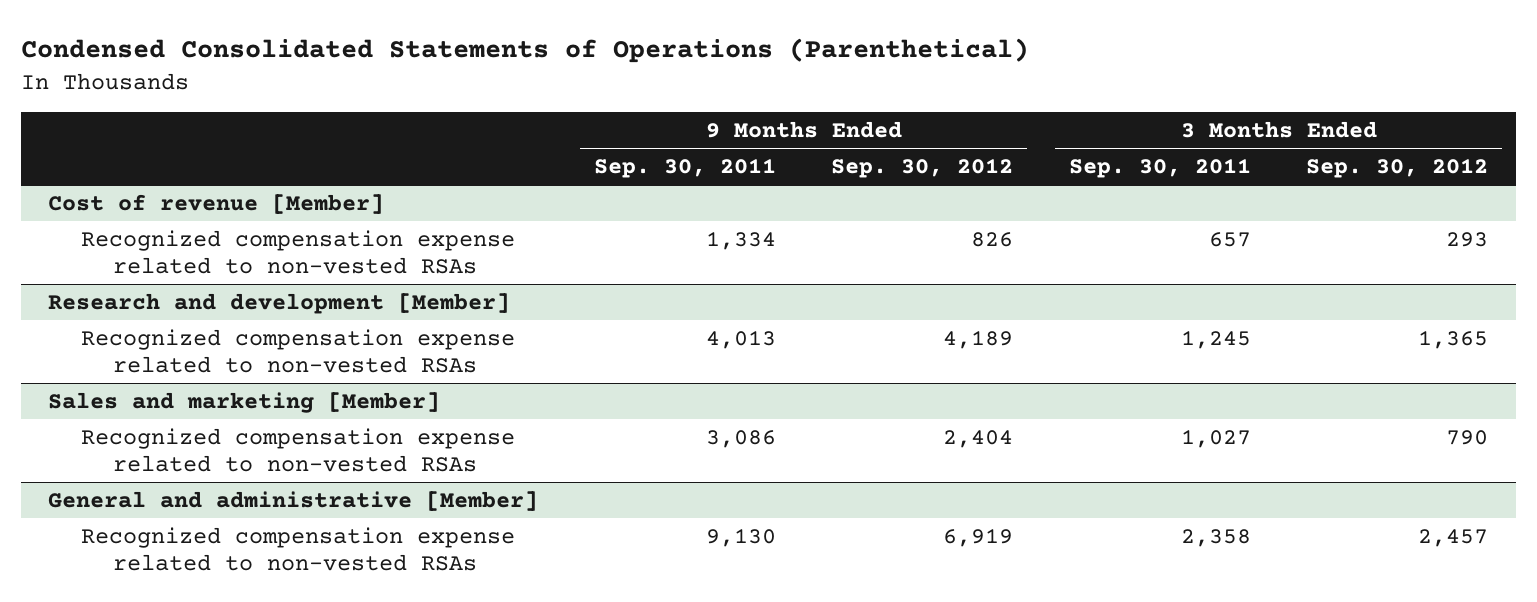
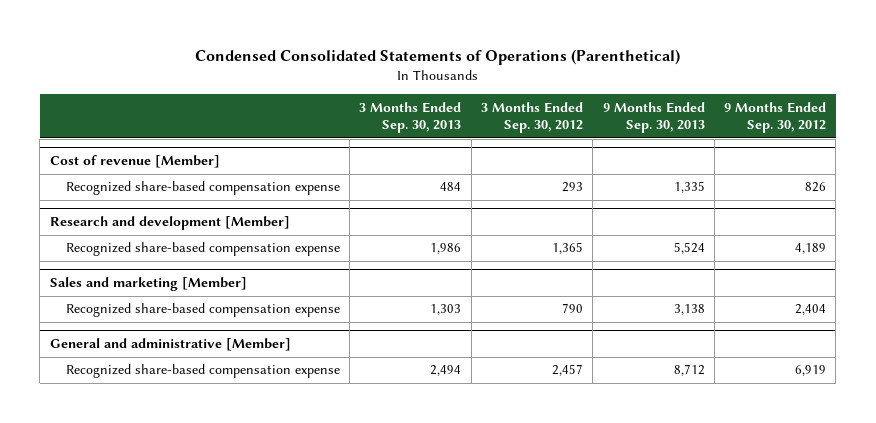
- | 9 Months Ended Sep. 30, 2011 | 9 Months Ended Sep. 30, 2012 | 3 Months Ended Sep. 30, 2011 | 3 Months Ended Sep. 30, 2012
+ | 3 Months Ended Sep. 30, 2013 | 3 Months Ended Sep. 30, 2012 | 9 Months Ended Sep. 30, 2013 | 9 Months Ended Sep. 30, 2012
@ Cost of revenue [Member]
- Recognized compensation expense related to non-vested RSAs | 1,334 | 826 | 657 | 293
+ Recognized share-based compensation expense | 484 | 293 | 1,335 | 826
@ Research and development [Member]
- Recognized compensation expense related to non-vested RSAs | 4,013 | 4,189 | 1,245 | 1,365
+ Recognized share-based compensation expense | 1,986 | 1,365 | 5,524 | 4,189
@ Sales and marketing [Member]
- Recognized compensation expense related to non-vested RSAs | 3,086 | 2,404 | 1,027 | 790
+ Recognized share-based compensation expense | 1,303 | 790 | 3,138 | 2,404
@ General and administrative [Member]
- Recognized compensation expense related to non-vested RSAs | 9,130 | 6,919 | 2,358 | 2,457
+ Recognized share-based compensation expense | 2,494 | 2,457 | 8,712 | 6,919

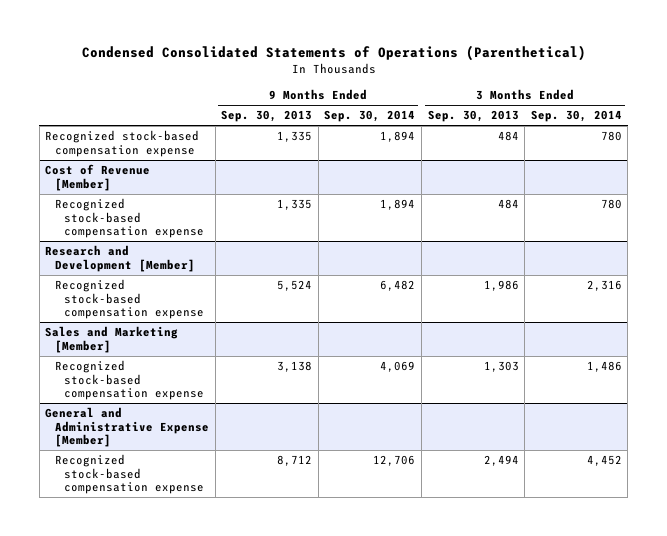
- | 3 Months Ended Sep. 30, 2013 | 3 Months Ended Sep. 30, 2012 | 9 Months Ended Sep. 30, 2013 | 9 Months Ended Sep. 30, 2012
+ | 9 Months Ended Sep. 30, 2013 | 9 Months Ended Sep. 30, 2014 | 3 Months Ended Sep. 30, 2013 | 3 Months Ended Sep. 30, 2014
- Cost of revenue [Member]
- Recognized share-based compensation expense | 484 | 293 | 1,335 | 826
- Research and development [Member]
- Recognized share-based compensation expense | 1,986 | 1,365 | 5,524 | 4,189
- Sales and marketing [Member]
- Recognized share-based compensation expense | 1,303 | 790 | 3,138 | 2,404
- General and administrative [Member]
- Recognized share-based compensation expense | 2,494 | 2,457 | 8,712 | 6,919
+ Recognized stock-based compensation expense | 1,335 | 1,894 | 484 | 780
+ Cost of Revenue [Member]
+ Recognized stock-based compensation expense | 1,335 | 1,894 | 484 | 780
+ Research and Development [Member]
+ Recognized stock-based compensation expense | 5,524 | 6,482 | 1,986 | 2,316
+ Sales and Marketing [Member]
+ Recognized stock-based compensation expense | 3,138 | 4,069 | 1,303 | 1,486
+ General and Administrative Expense [Member]
+ Recognized stock-based compensation expense | 8,712 | 12,706 | 2,494 | 4,452

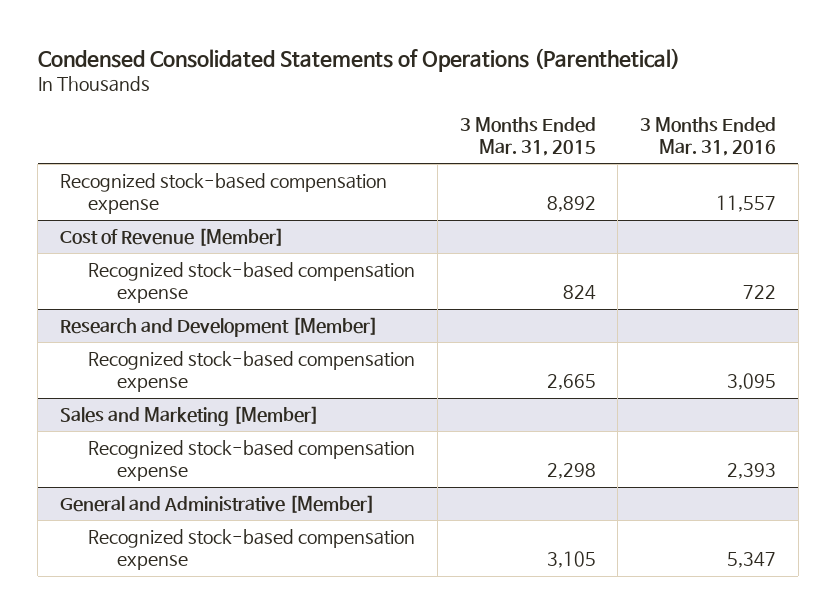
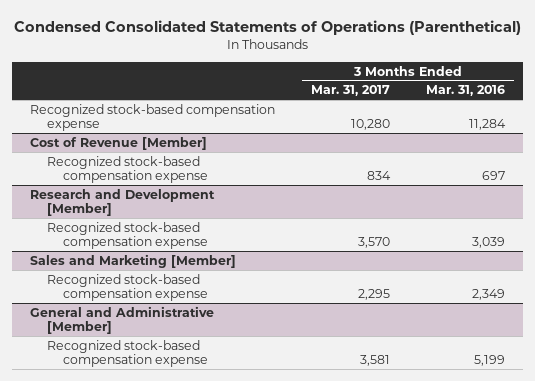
- | 3 Months Ended Mar. 31, 2015 | 3 Months Ended Mar. 31, 2016
+ | 3 Months Ended Mar. 31, 2017 | 3 Months Ended Mar. 31, 2016
- Recognized stock-based compensation expense | 8,892 | 11,557
+ Recognized stock-based compensation expense | 10,280 | 11,284
@ Cost of Revenue [Member]
- Recognized stock-based compensation expense | 824 | 722
+ Recognized stock-based compensation expense | 834 | 697
@ Research and Development [Member]
- Recognized stock-based compensation expense | 2,665 | 3,095
+ Recognized stock-based compensation expense | 3,570 | 3,039
@ Sales and Marketing [Member]
- Recognized stock-based compensation expense | 2,298 | 2,393
+ Recognized stock-based compensation expense | 2,295 | 2,349
@ General and Administrative [Member]
- Recognized stock-based compensation expense | 3,105 | 5,347
+ Recognized stock-based compensation expense | 3,581 | 5,199

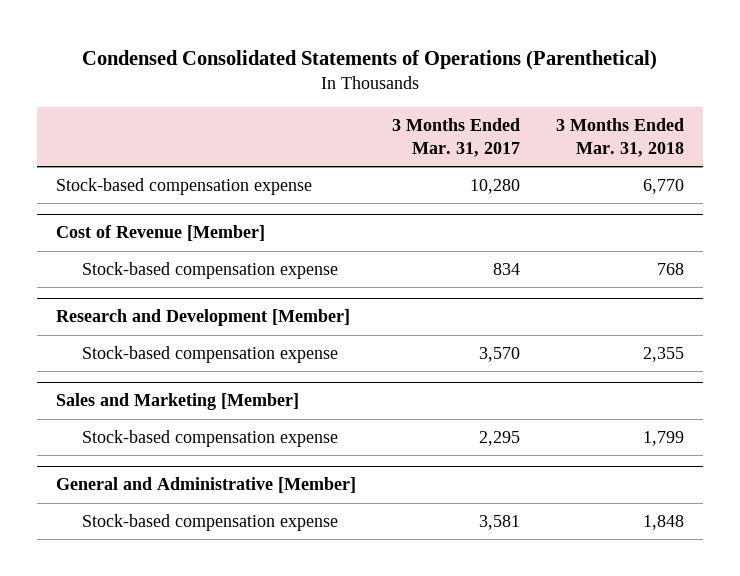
- | 3 Months Ended Mar. 31, 2017 | 3 Months Ended Mar. 31, 2016
+ | 3 Months Ended Mar. 31, 2017 | 3 Months Ended Mar. 31, 2018
- Recognized stock-based compensation expense | 10,280 | 11,284
+ Stock-based compensation expense | 10,280 | 6,770
@ Cost of Revenue [Member]
- Recognized stock-based compensation expense | 834 | 697
+ Stock-based compensation expense | 834 | 768
@ Research and Development [Member]
- Recognized stock-based compensation expense | 3,570 | 3,039
+ Stock-based compensation expense | 3,570 | 2,355
@ Sales and Marketing [Member]
- Recognized stock-based compensation expense | 2,295 | 2,349
+ Stock-based compensation expense | 2,295 | 1,799
@ General and Administrative [Member]
- Recognized stock-based compensation expense | 3,581 | 5,199
+ Stock-based compensation expense | 3,581 | 1,848

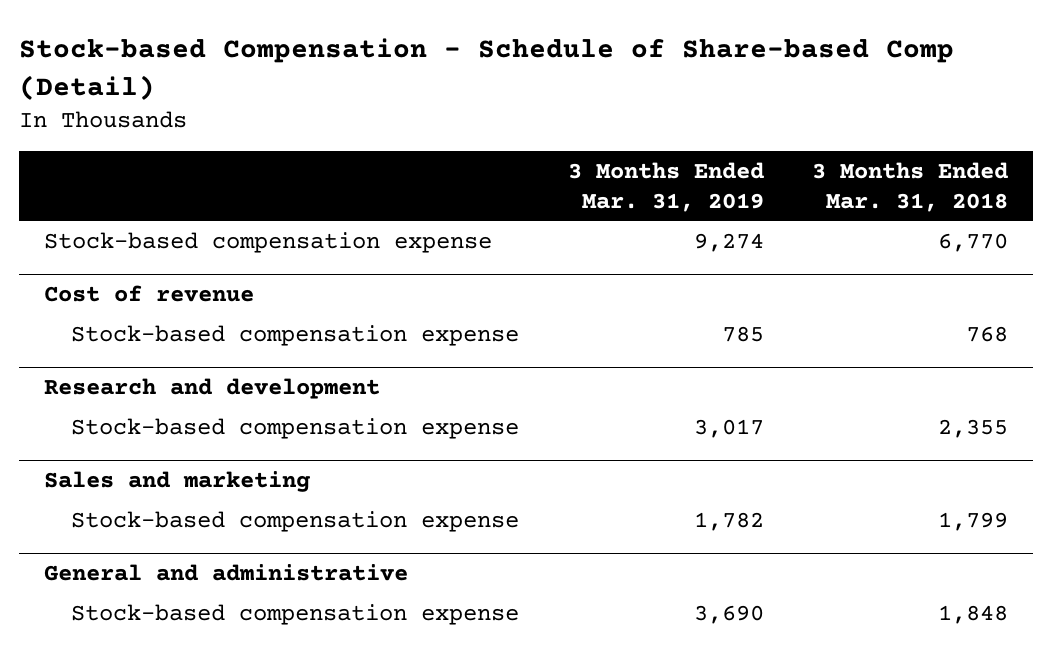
- Condensed Consolidated Statements of Operations (Parenthetical)
+ Stock-based Compensation - Schedule of Share-based Comp (Detail)
- | 3 Months Ended Mar. 31, 2017 | 3 Months Ended Mar. 31, 2018
+ | 3 Months Ended Mar. 31, 2019 | 3 Months Ended Mar. 31, 2018
- Cost of Revenue [Member]
+ Cost of revenue
- Research and Development [Member]
+ Research and development
- Sales and Marketing [Member]
+ Sales and marketing
- General and Administrative [Member]
+ General and administrative

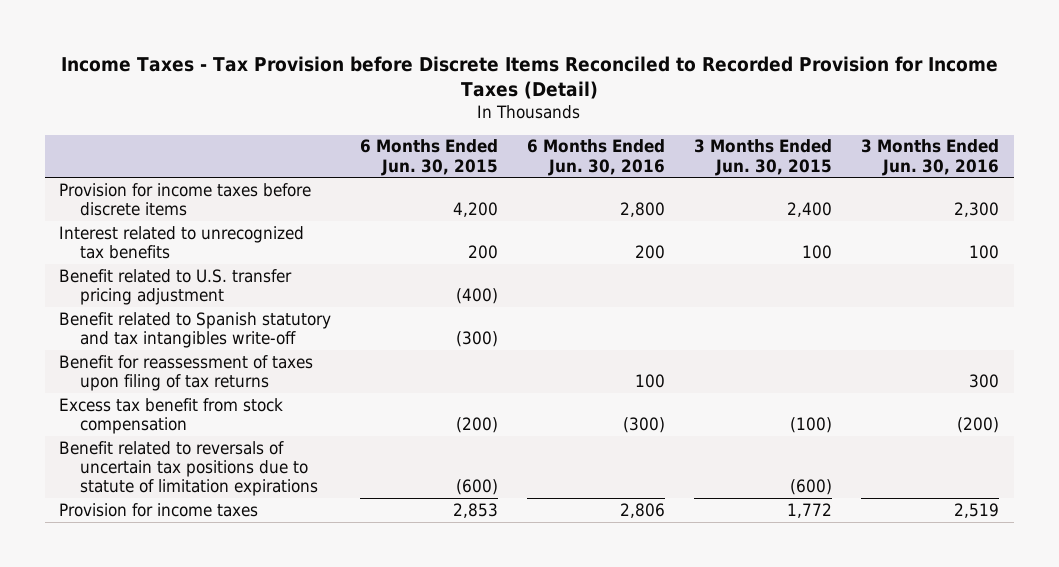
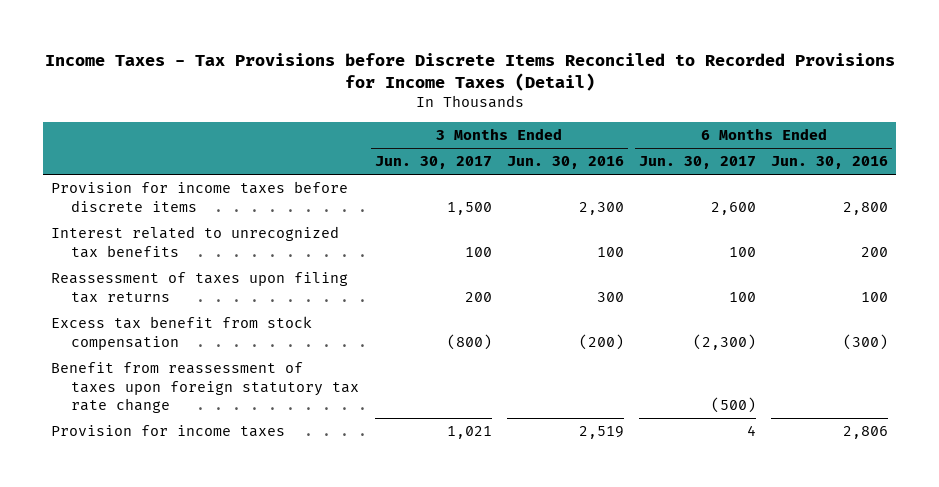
- Income Taxes - Tax Provision before Discrete Items Reconciled to Recorded Provision for Income Taxes (Detail)
+ Income Taxes - Tax Provisions before Discrete Items Reconciled to Recorded Provisions for Income Taxes (Detail)
- | 6 Months Ended Jun. 30, 2015 | 6 Months Ended Jun. 30, 2016 | 3 Months Ended Jun. 30, 2015 | 3 Months Ended Jun. 30, 2016
+ | 3 Months Ended Jun. 30, 2017 | 3 Months Ended Jun. 30, 2016 | 6 Months Ended Jun. 30, 2017 | 6 Months Ended Jun. 30, 2016
- Benefit related to U.S. transfer pricing adjustment | (400) | | |
- Benefit related to Spanish statutory and tax intangibles write-off | (300) | | |
- Benefit for reassessment of taxes upon filing of tax returns | | 100 | | 300
+ Reassessment of taxes upon filing tax returns | 200 | 300 | 100 | 100
- Benefit related to reversals of uncertain tax positions due to statute of limitation expirations | (600) | | (600) |
+ Benefit from reassessment of taxes upon foreign statutory tax rate change | | | (500) |

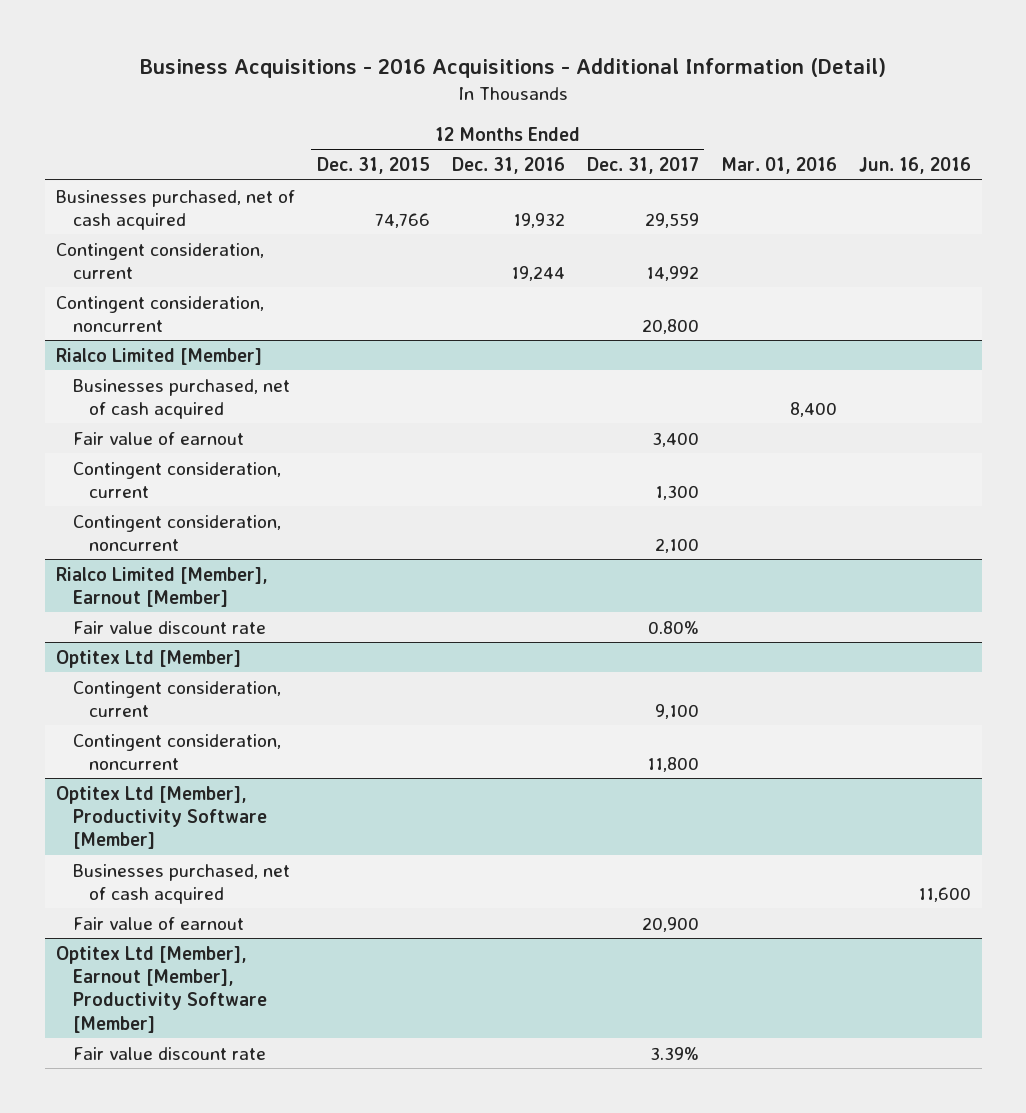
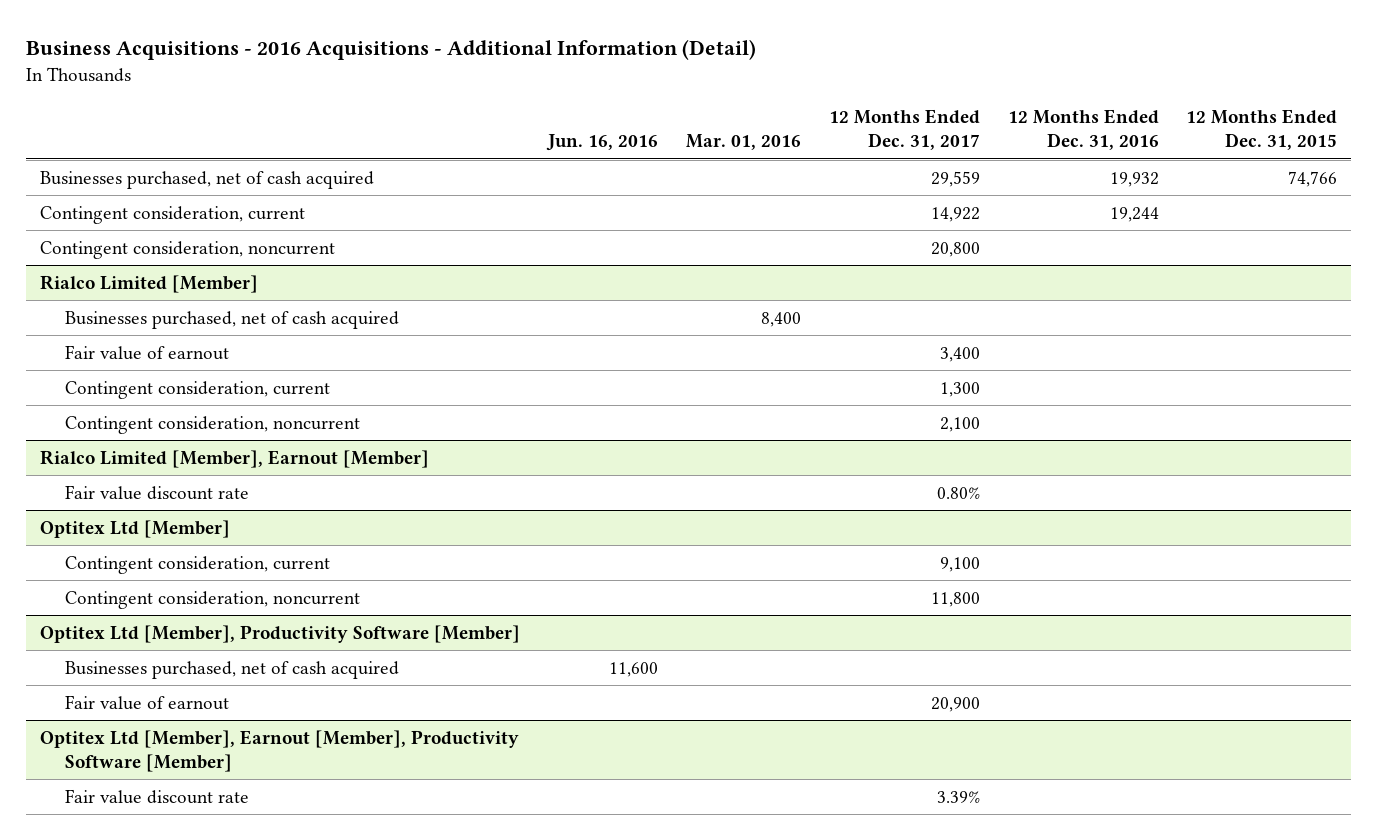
- | 12 Months Ended Dec. 31, 2015 | 12 Months Ended Dec. 31, 2016 | 12 Months Ended Dec. 31, 2017 | Mar. 01, 2016 | Jun. 16, 2016
+ | Jun. 16, 2016 | Mar. 01, 2016 | 12 Months Ended Dec. 31, 2017 | 12 Months Ended Dec. 31, 2016 | 12 Months Ended Dec. 31, 2015
- Contingent consideration, current | | 19,244 | 14,992 | |
+ Contingent consideration, current | | | 14,922 | 19,244 |

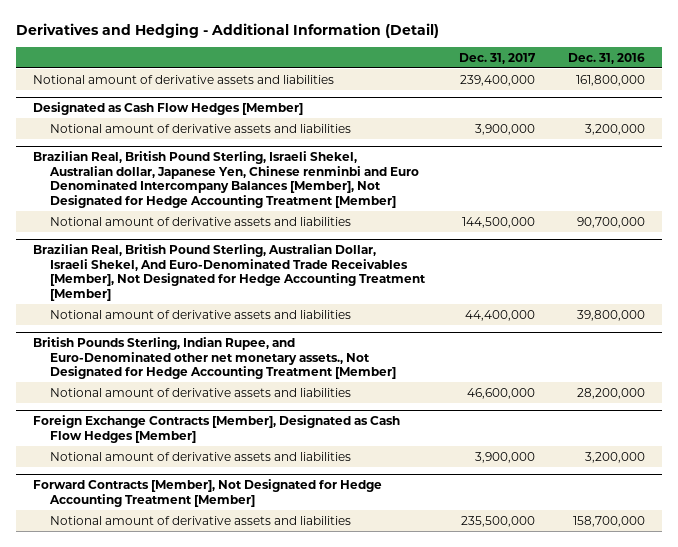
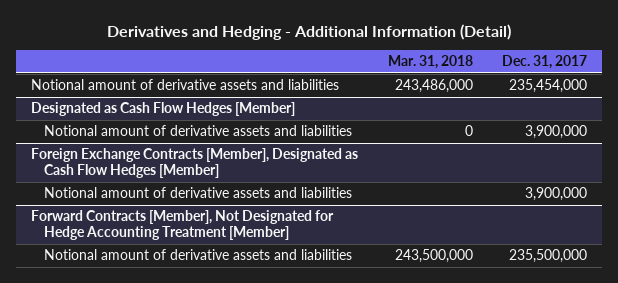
- | Dec. 31, 2017 | Dec. 31, 2016
+ | Mar. 31, 2018 | Dec. 31, 2017
- Notional amount of derivative assets and liabilities | 239,400,000 | 161,800,000
+ Notional amount of derivative assets and liabilities | 243,486,000 | 235,454,000
- Brazilian Real, British Pound Sterling, Israeli Shekel, Australian dollar, Japanese Yen, Chinese renminbi and Euro Denominated Intercompany Balances [Member], Not Designated for Hedge Accounting Treatment [Member]
- Notional amount of derivative assets and liabilities | 144,500,000 | 90,700,000
- Brazilian Real, British Pound Sterling, Australian Dollar, Israeli Shekel, And Euro-Denominated Trade Receivables [Member], Not Designated for Hedge Accounting Treatment [Member]
- Notional amount of derivative assets and liabilities | 44,400,000 | 39,800,000
- British Pounds Sterling, Indian Rupee, and Euro-Denominated other net monetary assets., Not Designated for Hedge Accounting Treatment [Member]
- Notional amount of derivative assets and liabilities | 46,600,000 | 28,200,000

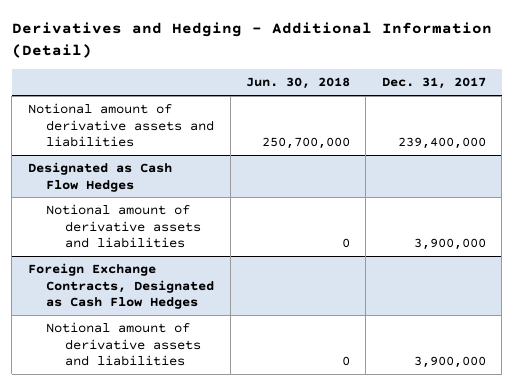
- | Mar. 31, 2018 | Dec. 31, 2017
+ | Jun. 30, 2018 | Dec. 31, 2017
- Notional amount of derivative assets and liabilities | 243,486,000 | 235,454,000
- Designated as Cash Flow Hedges [Member]
+ Notional amount of derivative assets and liabilities | 250,700,000 | 239,400,000
+ Designated as Cash Flow Hedges
- Foreign Exchange Contracts [Member], Designated as Cash Flow Hedges [Member]
+ Foreign Exchange Contracts, Designated as Cash Flow Hedges
- Forward Contracts [Member], Not Designated for Hedge Accounting Treatment [Member]
- Notional amount of derivative assets and liabilities | 243,500,000 | 235,500,000

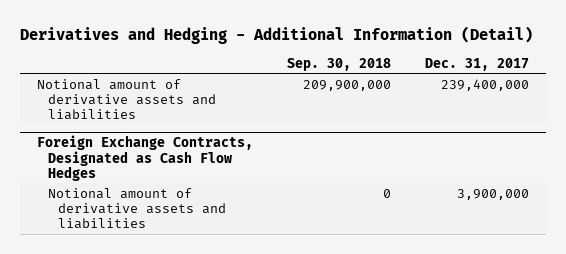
- | Jun. 30, 2018 | Dec. 31, 2017
+ | Sep. 30, 2018 | Dec. 31, 2017
- Designated as Cash Flow Hedges
- Notional amount of derivative assets and liabilities | 0 | 3,900,000

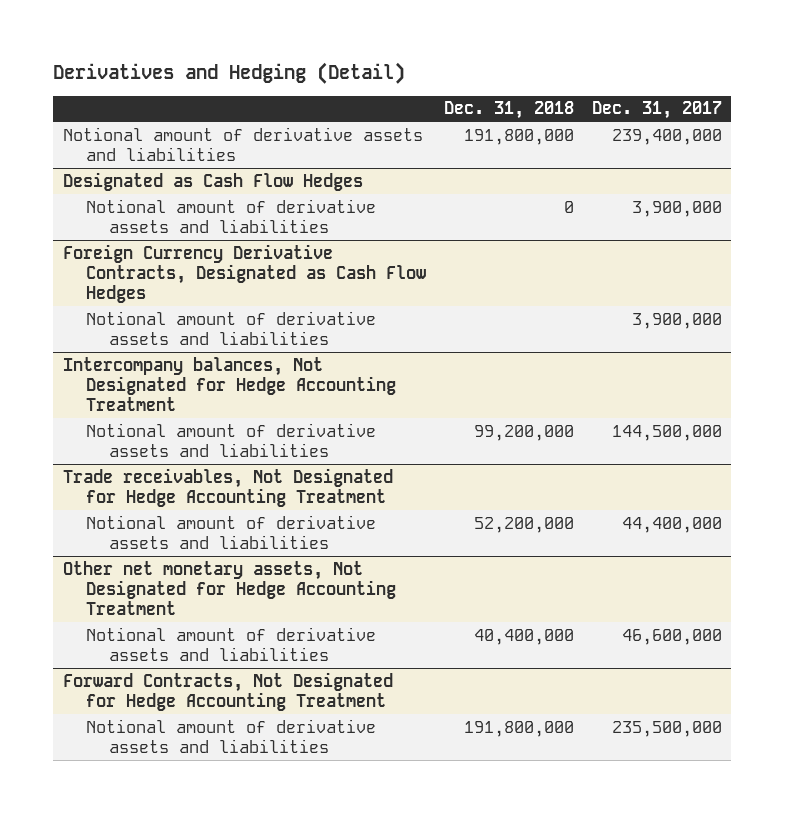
- Derivatives and Hedging - Additional Information (Detail)
+ Derivatives and Hedging (Detail)
- | Sep. 30, 2018 | Dec. 31, 2017
+ | Dec. 31, 2018 | Dec. 31, 2017
- Foreign Exchange Contracts, Designated as Cash Flow Hedges
+ Designated as Cash Flow Hedges
+ Foreign Currency Derivative Contracts, Designated as Cash Flow Hedges
+ Notional amount of derivative assets and liabilities | | 3,900,000
+ Intercompany balances, Not Designated for Hedge Accounting Treatment
+ Notional amount of derivative assets and liabilities | 99,200,000 | 144,500,000
+ Trade receivables, Not Designated for Hedge Accounting Treatment
+ Notional amount of derivative assets and liabilities | 52,200,000 | 44,400,000
+ Other net monetary assets, Not Designated for Hedge Accounting Treatment
+ Notional amount of derivative assets and liabilities | 40,400,000 | 46,600,000
+ Forward Contracts, Not Designated for Hedge Accounting Treatment
+ Notional amount of derivative assets and liabilities | 191,800,000 | 235,500,000

